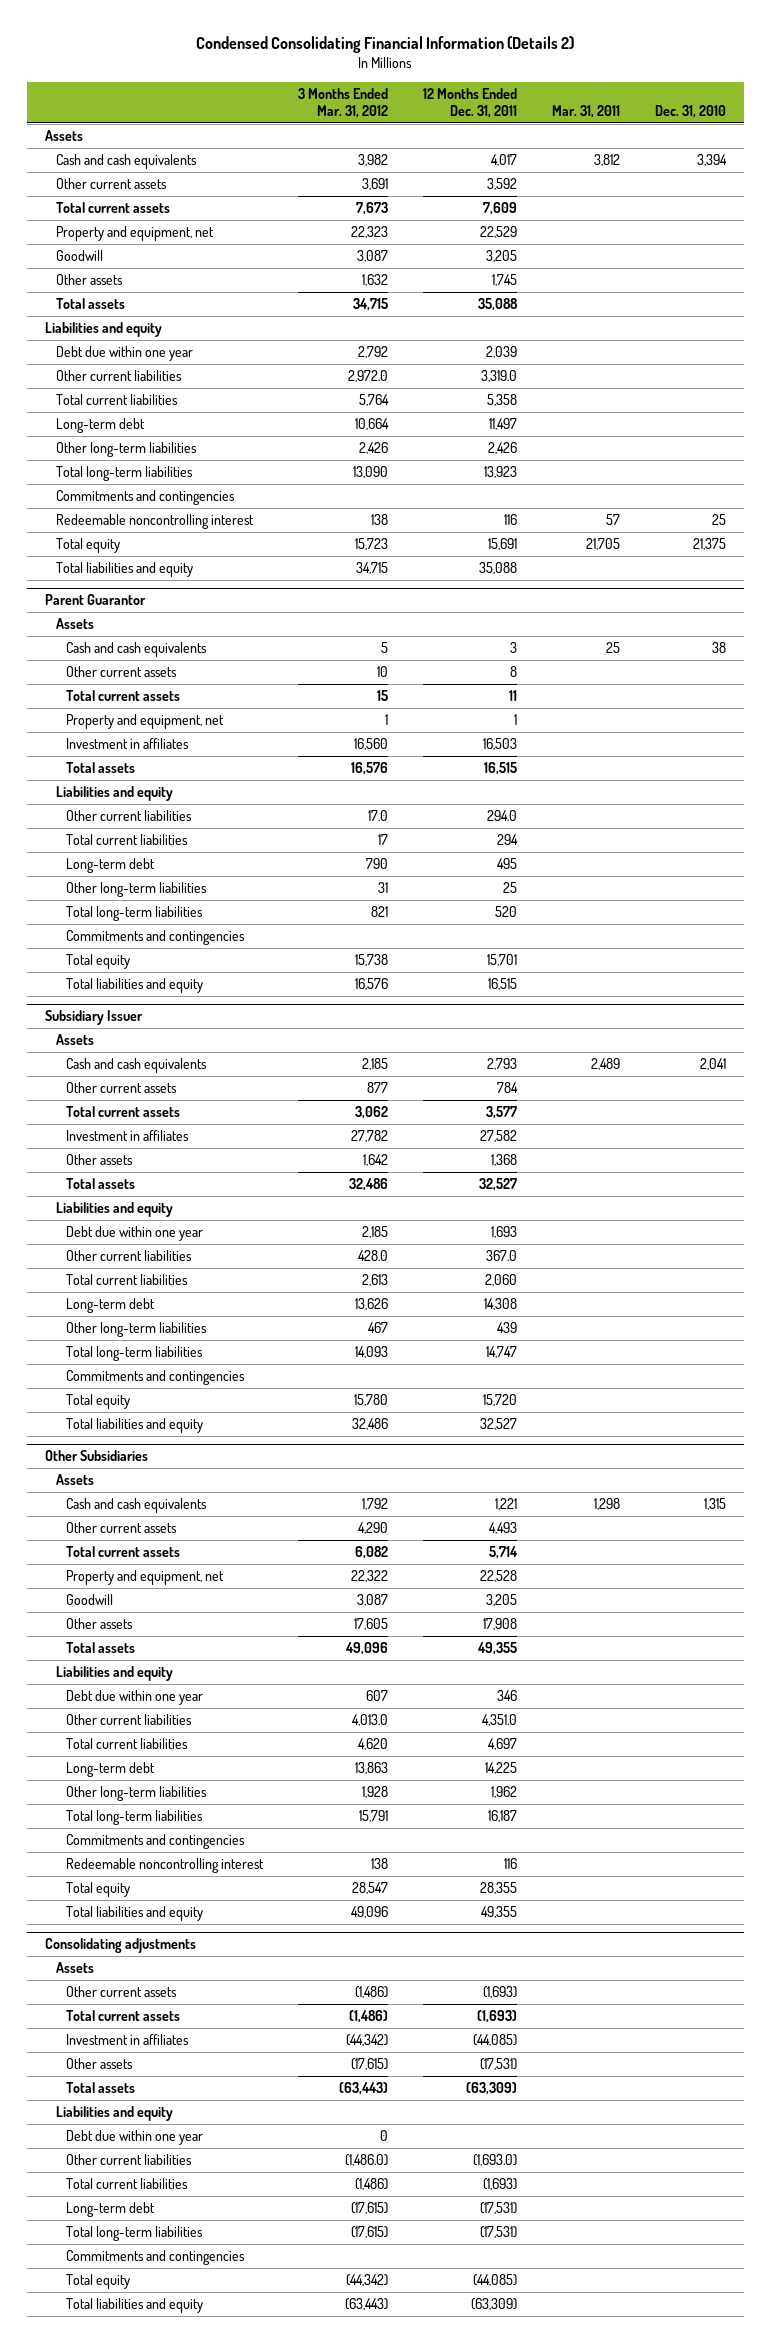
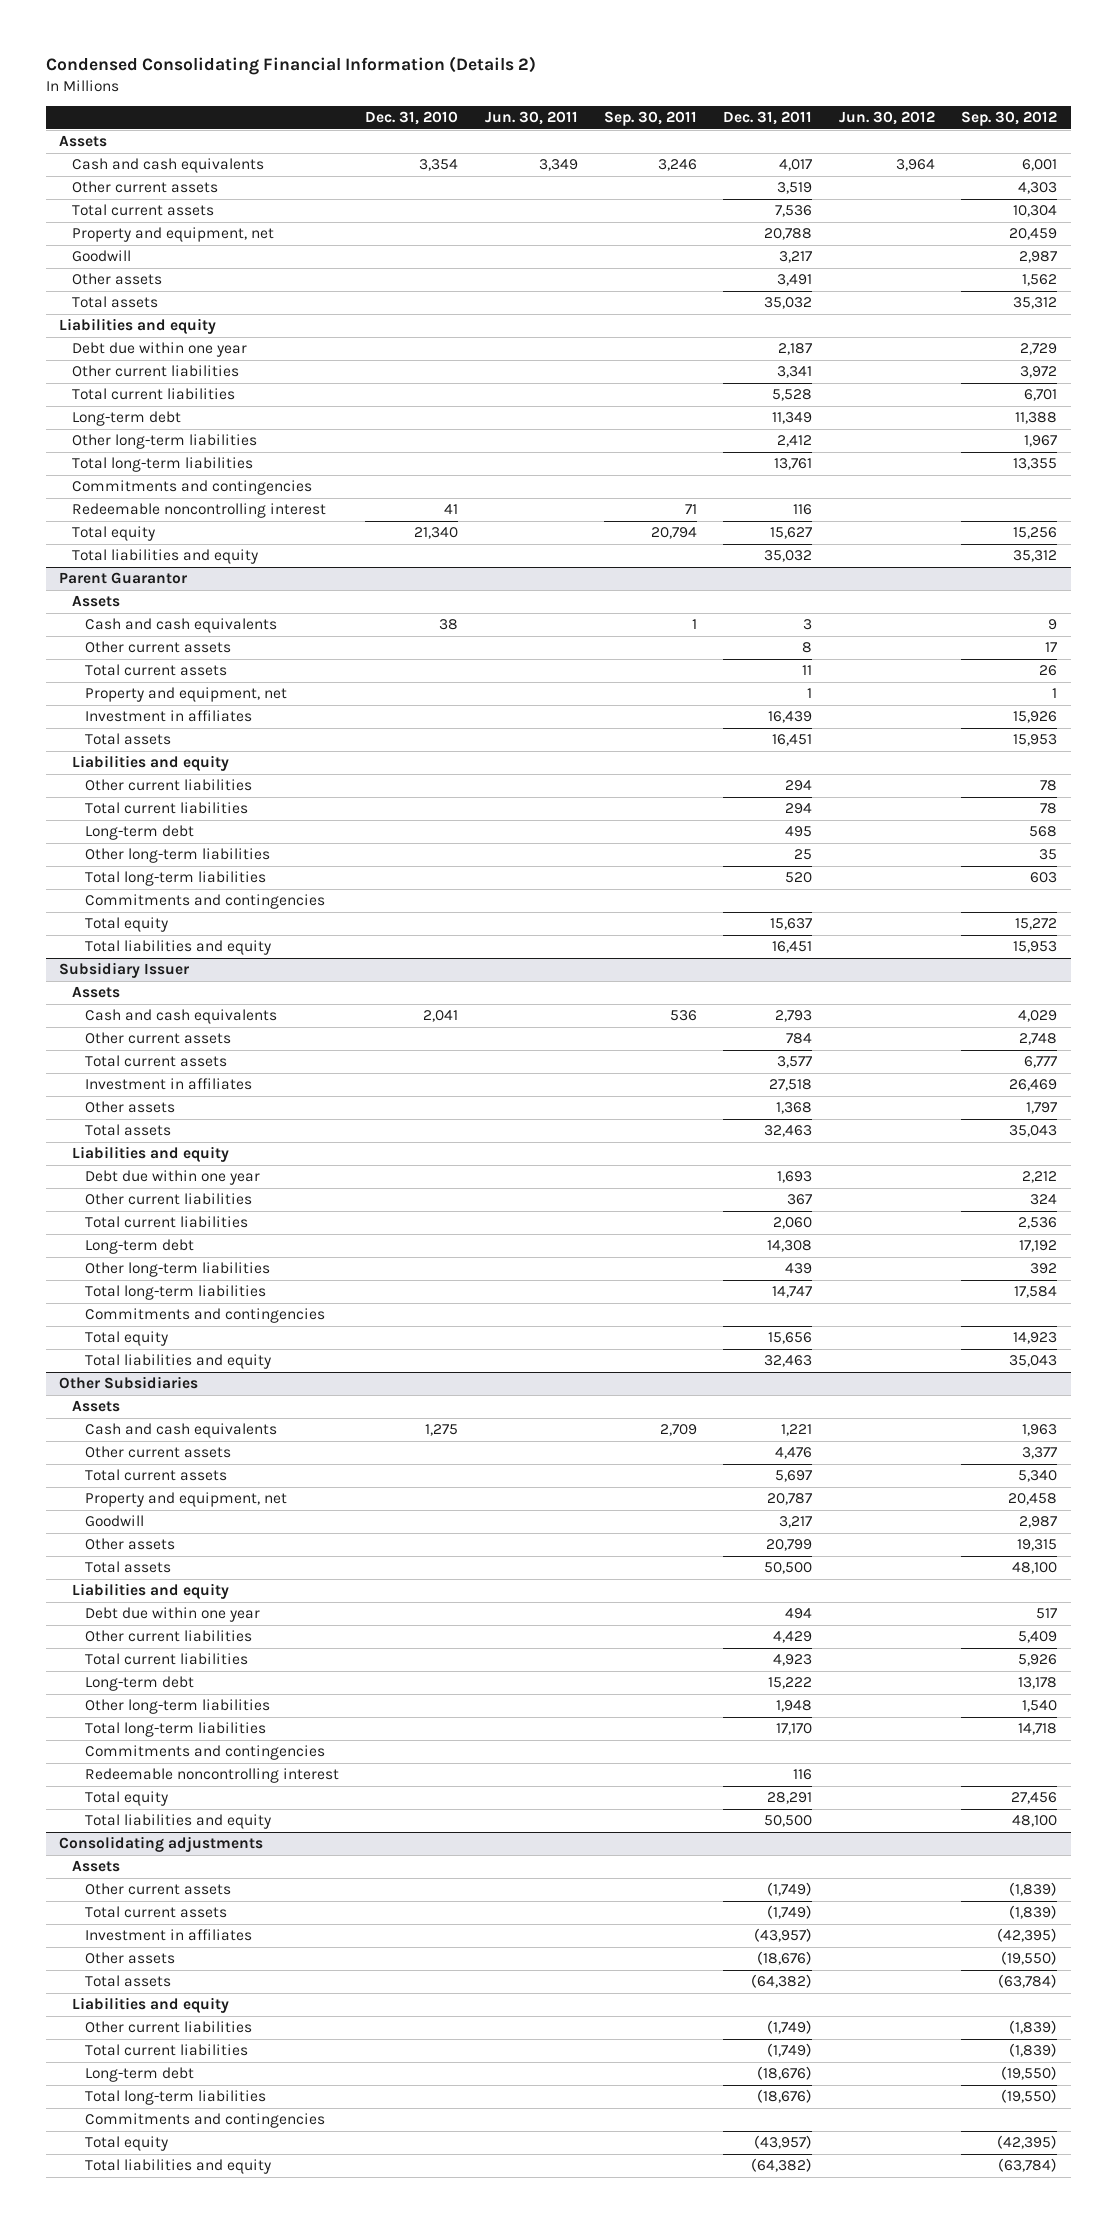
- | 3 Months Ended Mar. 31, 2012 | 12 Months Ended Dec. 31, 2011 | Mar. 31, 2011 | Dec. 31, 2010
+ | Dec. 31, 2010 | Jun. 30, 2011 | Sep. 30, 2011 | Dec. 31, 2011 | Jun. 30, 2012 | Sep. 30, 2012
- Cash and cash equivalents | 3,982 | 4,017 | 3,812 | 3,394
+ Cash and cash equivalents | 3,354 | 3,349 | 3,246 | 4,017 | 3,964 | 6,001
- Redeemable noncontrolling interest | 138 | 116 | 57 | 25
- Total equity | 15,723 | 15,691 | 21,705 | 21,375
+ Redeemable noncontrolling interest | 41 | | 71 | 116 | |
+ Total equity | 21,340 | | 20,794 | 15,627 | | 15,256
@ Other Subsidiaries
- Cash and cash equivalents | 1,792 | 1,221 | 1,298 | 1,315
+ Cash and cash equivalents | 1,275 | | 2,709 | 1,221 | | 1,963
@ Consolidating adjustments
- Debt due within one year | 0 | | |

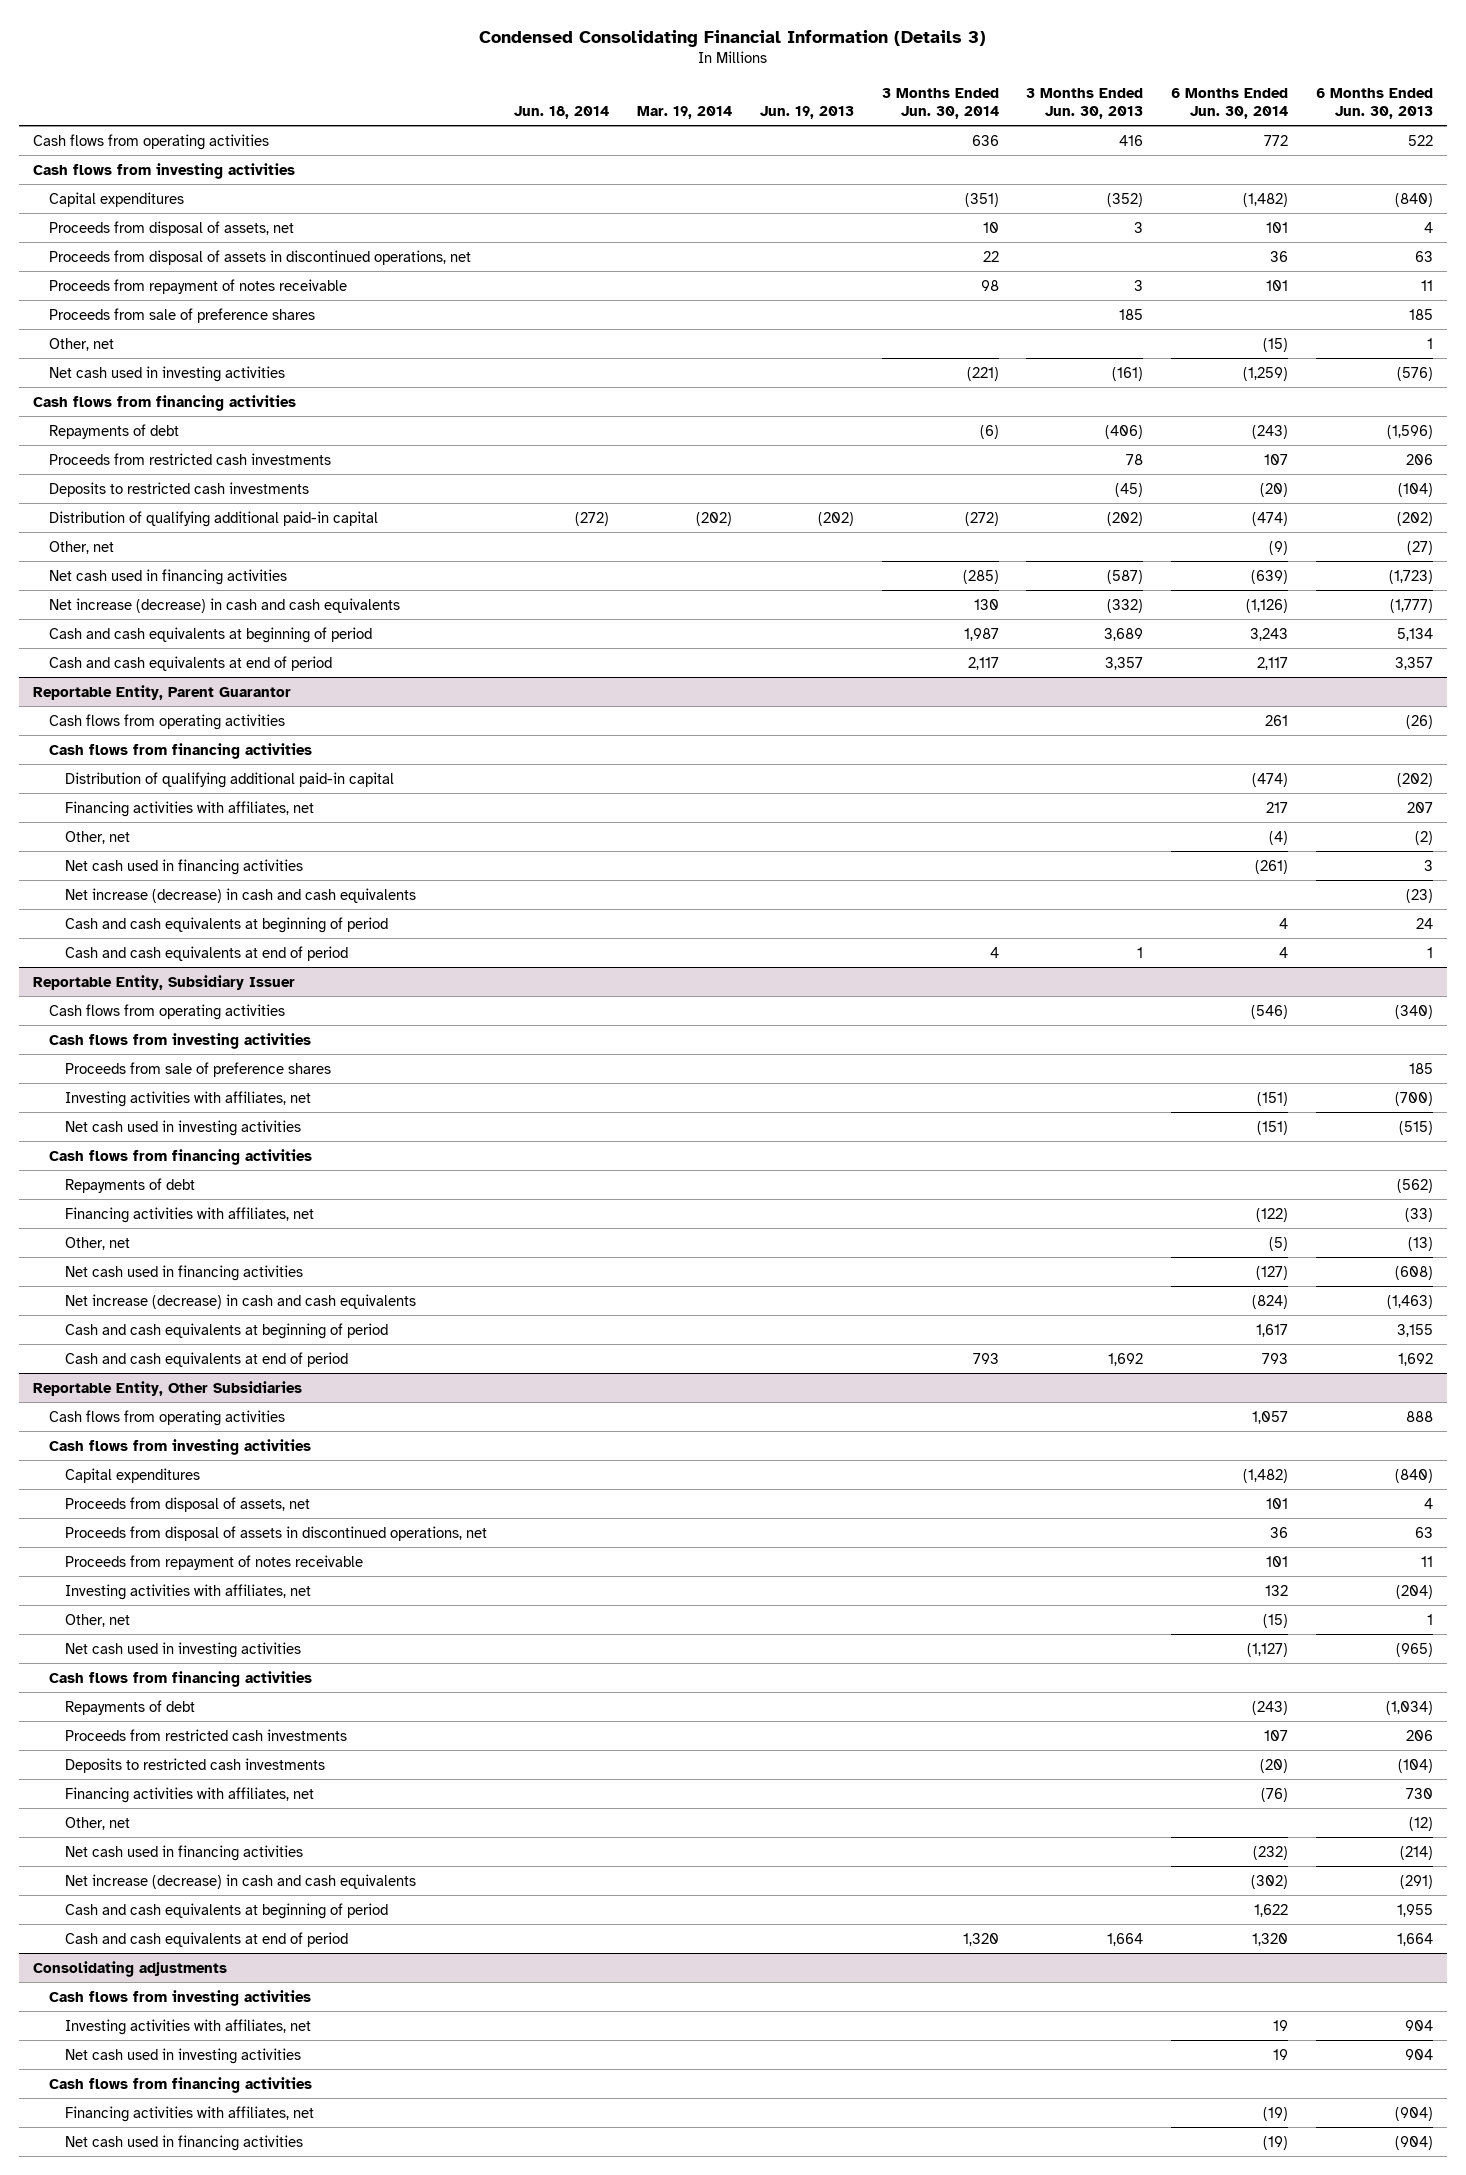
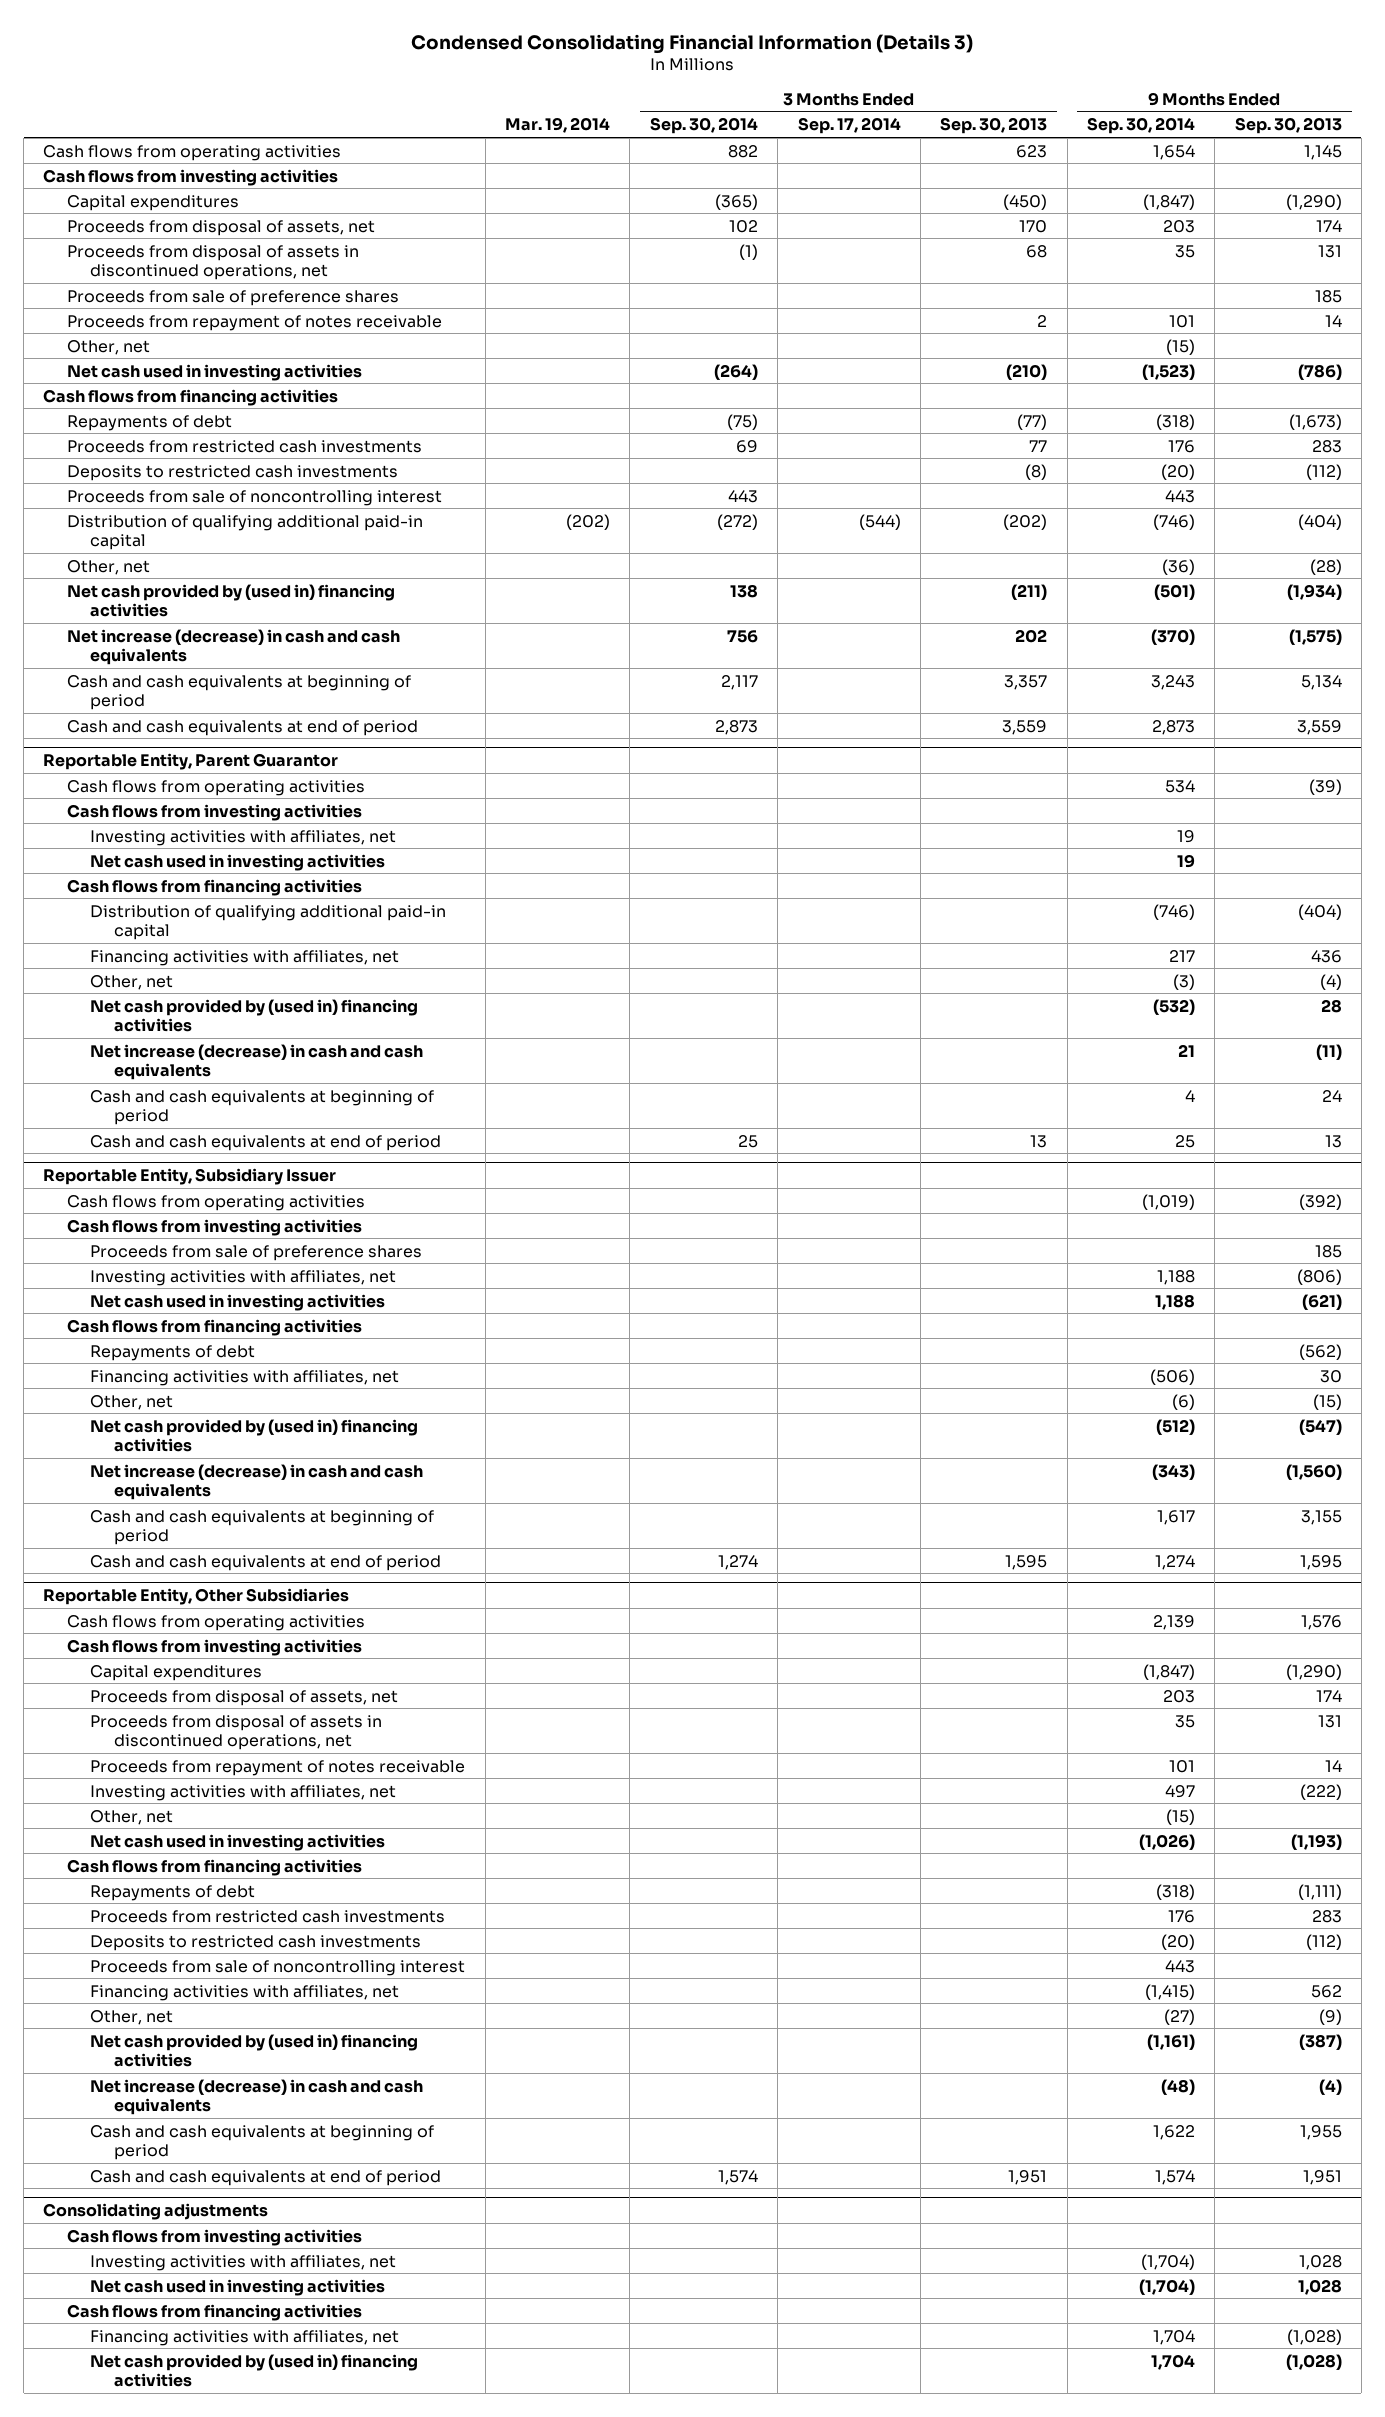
- | Jun. 18, 2014 | Mar. 19, 2014 | Jun. 19, 2013 | 3 Months Ended Jun. 30, 2014 | 3 Months Ended Jun. 30, 2013 | 6 Months Ended Jun. 30, 2014 | 6 Months Ended Jun. 30, 2013
+ | Mar. 19, 2014 | 3 Months Ended Sep. 30, 2014 | 3 Months Ended Sep. 17, 2014 | 3 Months Ended Sep. 30, 2013 | 9 Months Ended Sep. 30, 2014 | 9 Months Ended Sep. 30, 2013
moved down: Proceeds from repayment of notes receivable | | | | 2 | 101 | 14
+ Proceeds from sale of noncontrolling interest | | 443 | | | 443 |
- Net cash used in financing activities | | | | (285) | (587) | (639) | (1,723)
+ Net cash provided by (used in) financing activities | | 138 | | (211) | (501) | (1,934)
@ Reportable Entity, Parent Guarantor
+ Cash flows from investing activities
+ Investing activities with affiliates, net | | | | | 19 |
+ Net cash used in investing activities | | | | | 19 |
- Net cash used in financing activities | | | | | | (261) | 3
+ Net cash provided by (used in) financing activities | | | | | (532) | 28
@ Reportable Entity, Subsidiary Issuer
- Net cash used in financing activities | | | | | | (127) | (608)
+ Net cash provided by (used in) financing activities | | | | | (512) | (547)
@ Reportable Entity, Other Subsidiaries
+ Proceeds from sale of noncontrolling interest | | | | | 443 |
- Net cash used in financing activities | | | | | | (232) | (214)
+ Net cash provided by (used in) financing activities | | | | | (1,161) | (387)
@ Consolidating adjustments
- Net cash used in financing activities | | | | | | (19) | (904)
+ Net cash provided by (used in) financing activities | | | | | 1,704 | (1,028)

